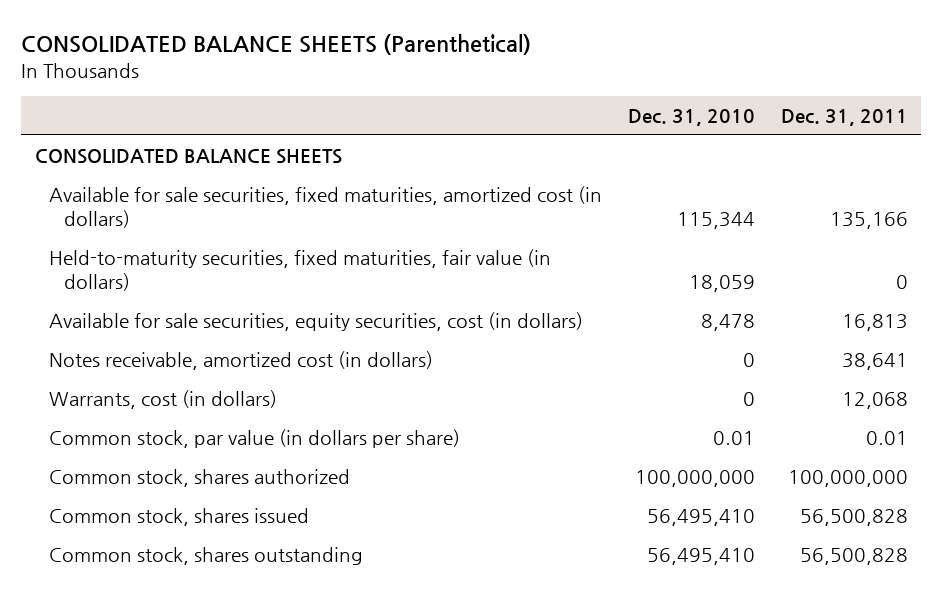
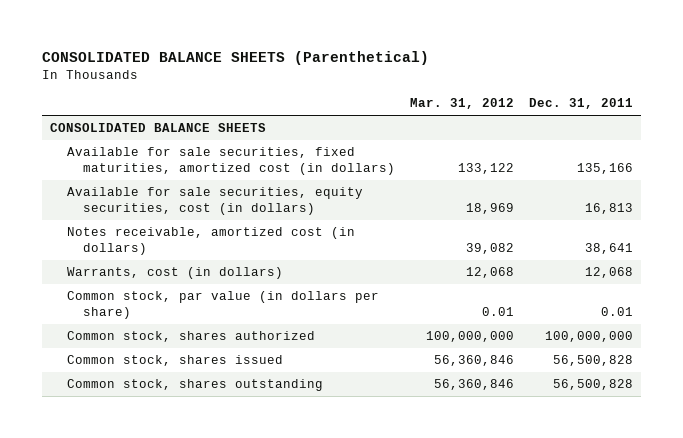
- | Dec. 31, 2010 | Dec. 31, 2011
+ | Mar. 31, 2012 | Dec. 31, 2011
- Held-to-maturity securities, fixed maturities, fair value (in dollars) | 18,059 | 0

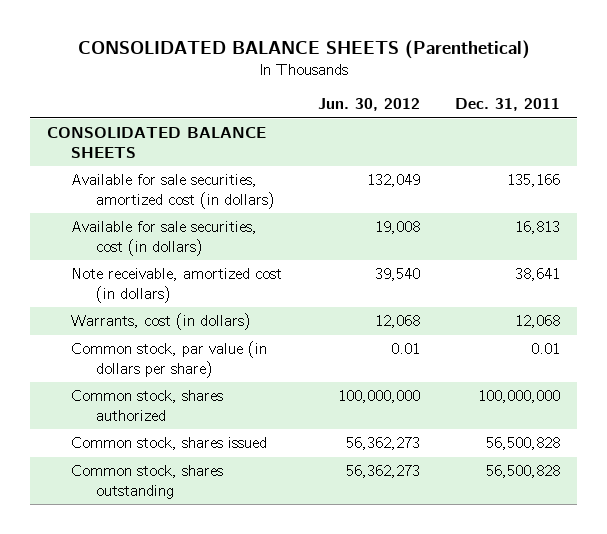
- | Mar. 31, 2012 | Dec. 31, 2011
+ | Jun. 30, 2012 | Dec. 31, 2011
- Available for sale securities, fixed maturities, amortized cost (in dollars) | 133,122 | 135,166
- Available for sale securities, equity securities, cost (in dollars) | 18,969 | 16,813
- Notes receivable, amortized cost (in dollars) | 39,082 | 38,641
+ Available for sale securities, amortized cost (in dollars) | 132,049 | 135,166
+ Available for sale securities, cost (in dollars) | 19,008 | 16,813
+ Note receivable, amortized cost (in dollars) | 39,540 | 38,641

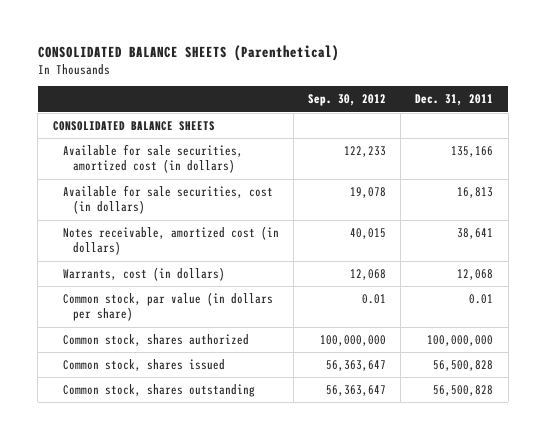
- | Jun. 30, 2012 | Dec. 31, 2011
+ | Sep. 30, 2012 | Dec. 31, 2011
- Note receivable, amortized cost (in dollars) | 39,540 | 38,641
+ Notes receivable, amortized cost (in dollars) | 40,015 | 38,641

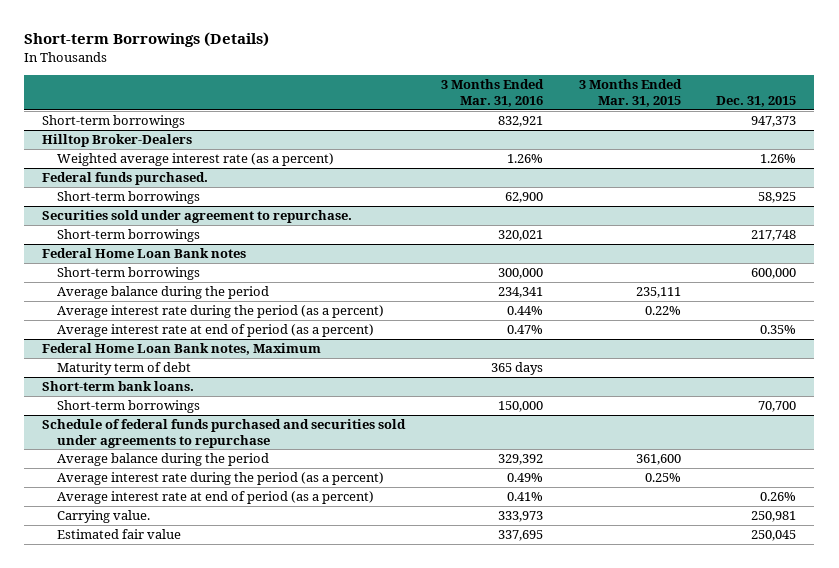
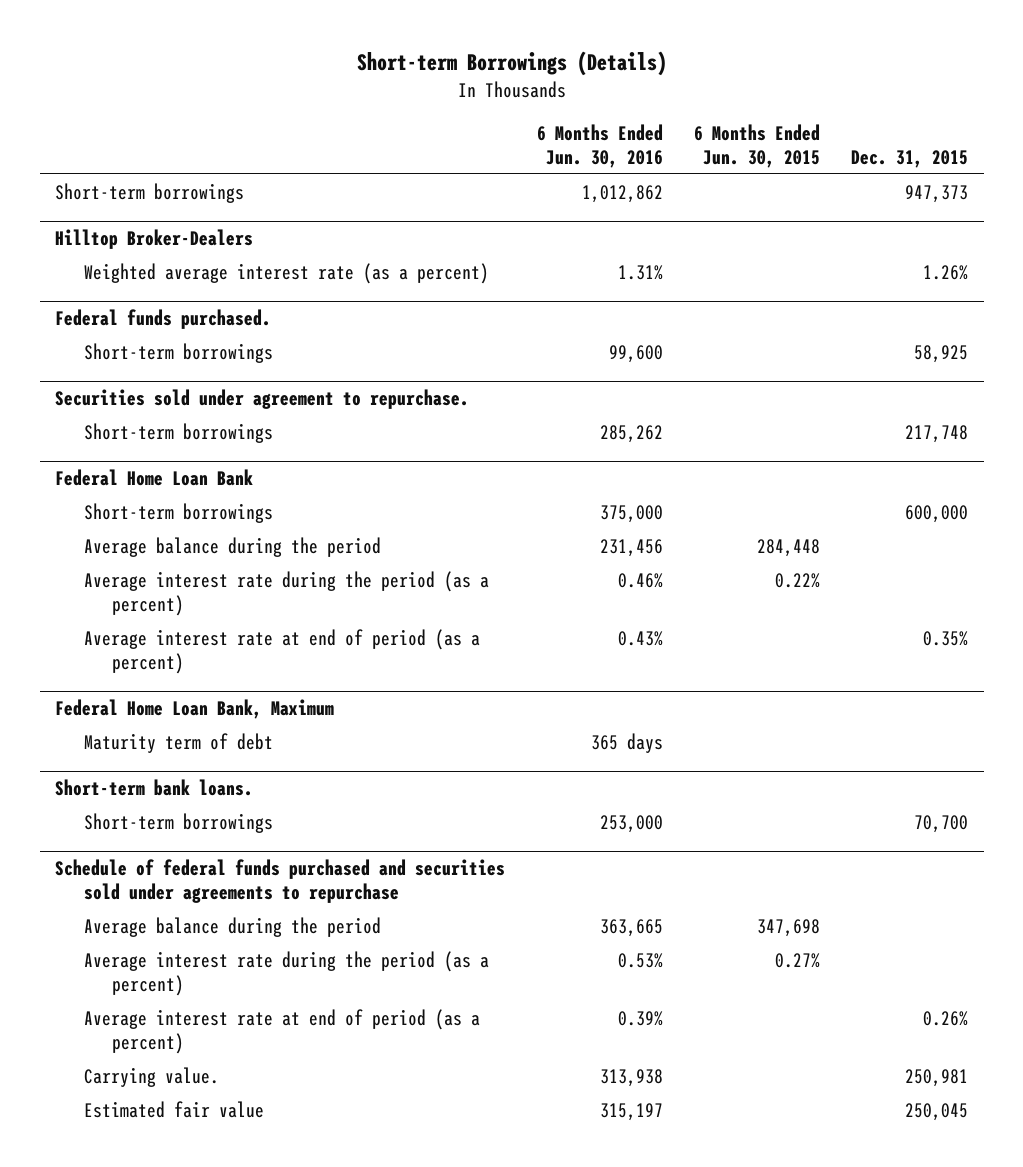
- | 3 Months Ended Mar. 31, 2016 | 3 Months Ended Mar. 31, 2015 | Dec. 31, 2015
+ | 6 Months Ended Jun. 30, 2016 | 6 Months Ended Jun. 30, 2015 | Dec. 31, 2015
- Federal Home Loan Bank notes
+ Federal Home Loan Bank
- Federal Home Loan Bank notes, Maximum
+ Federal Home Loan Bank, Maximum

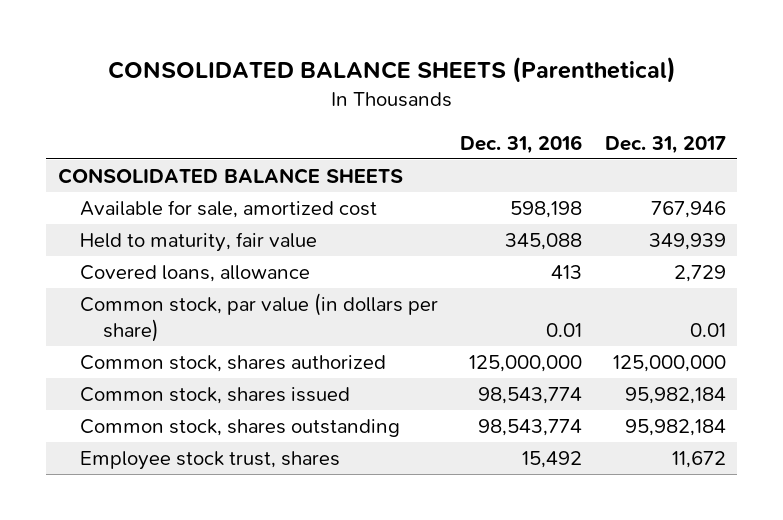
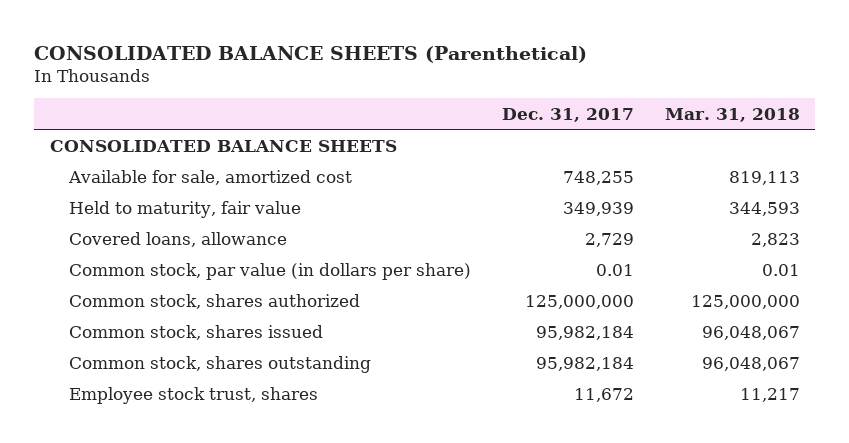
- | Dec. 31, 2016 | Dec. 31, 2017
+ | Dec. 31, 2017 | Mar. 31, 2018
- Available for sale, amortized cost | 598,198 | 767,946
+ Available for sale, amortized cost | 748,255 | 819,113

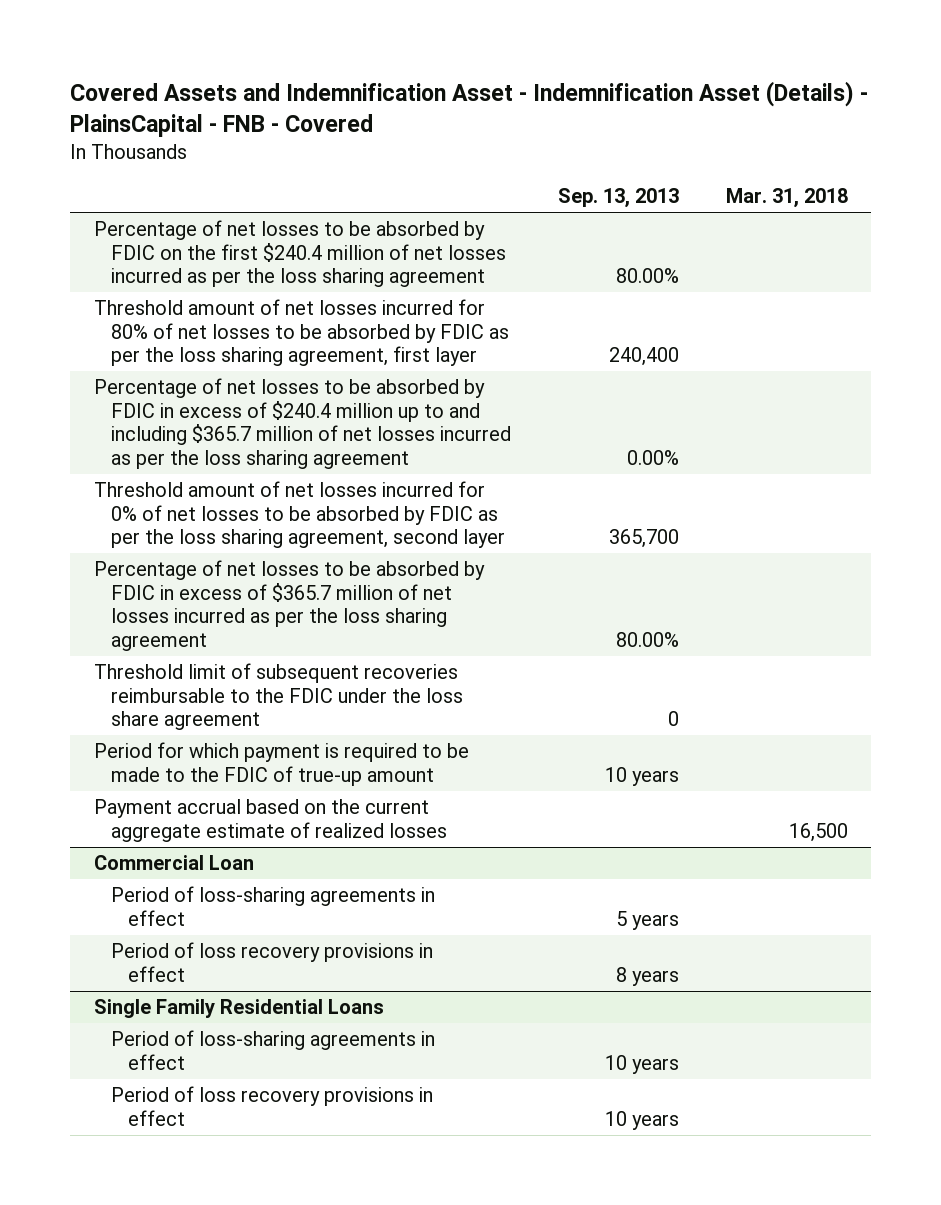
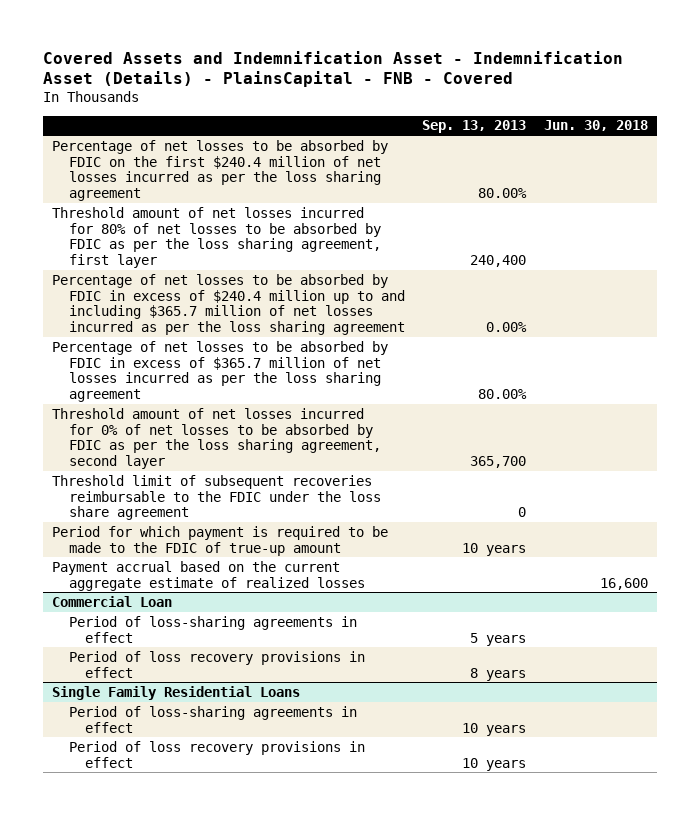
- | Sep. 13, 2013 | Mar. 31, 2018
+ | Sep. 13, 2013 | Jun. 30, 2018
moved down: Threshold amount of net losses incurred for 0% of net losses to be absorbed by FDIC as per the loss sharing agreement, second layer | 365,700 |

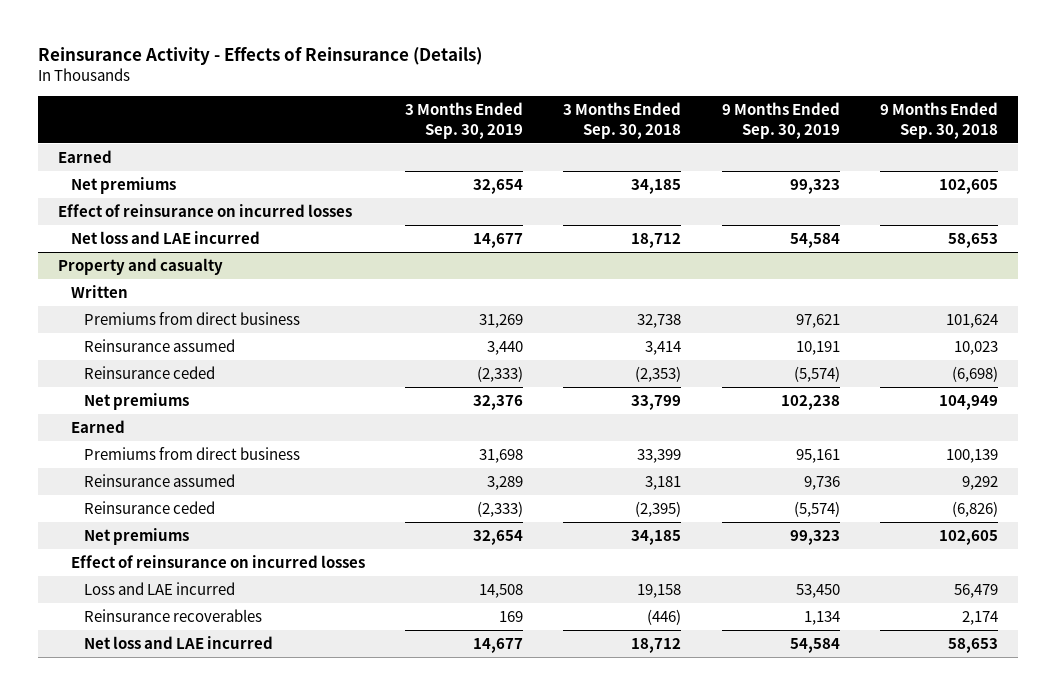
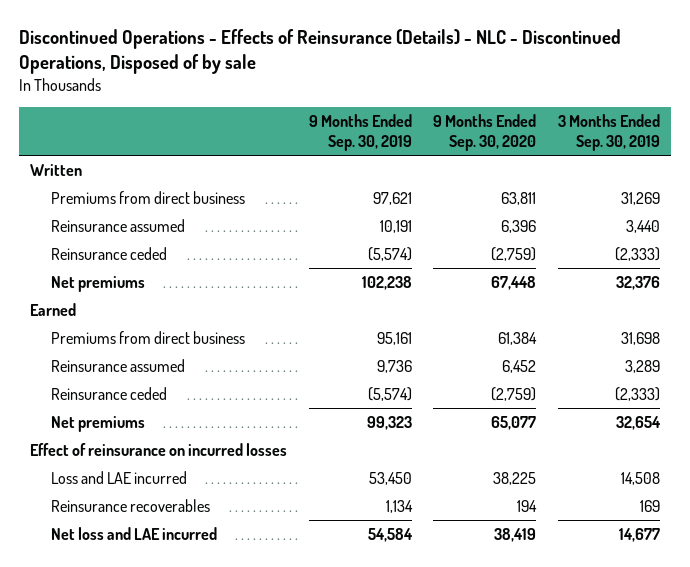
- Reinsurance Activity - Effects of Reinsurance (Details)
+ Discontinued Operations - Effects of Reinsurance (Details) - NLC - Discontinued Operations, Disposed of by sale
- | 3 Months Ended Sep. 30, 2019 | 3 Months Ended Sep. 30, 2018 | 9 Months Ended Sep. 30, 2019 | 9 Months Ended Sep. 30, 2018
+ | 9 Months Ended Sep. 30, 2019 | 9 Months Ended Sep. 30, 2020 | 3 Months Ended Sep. 30, 2019
- Earned
- Net premiums | 32,654 | 34,185 | 99,323 | 102,605
- Effect of reinsurance on incurred losses
- Net loss and LAE incurred | 14,677 | 18,712 | 54,584 | 58,653
- Property and casualty

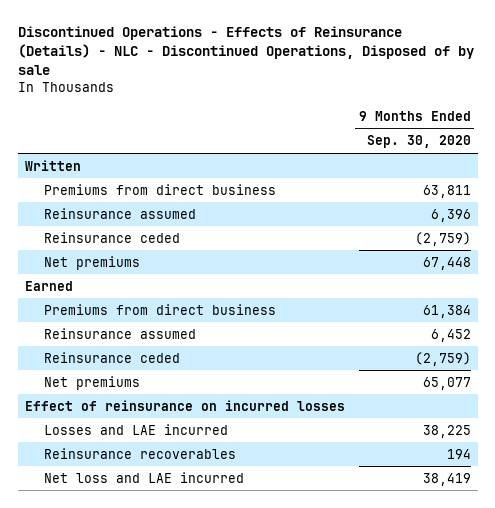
- | 9 Months Ended Sep. 30, 2019 | 9 Months Ended Sep. 30, 2020 | 3 Months Ended Sep. 30, 2019
+ | 9 Months Ended Sep. 30, 2020
- Loss and LAE incurred | 53,450 | 38,225 | 14,508
+ Losses and LAE incurred | 38,225

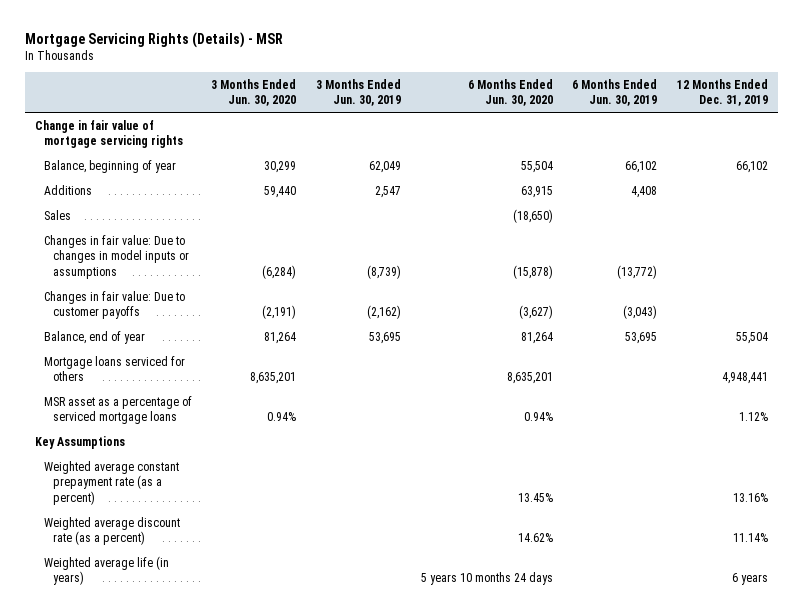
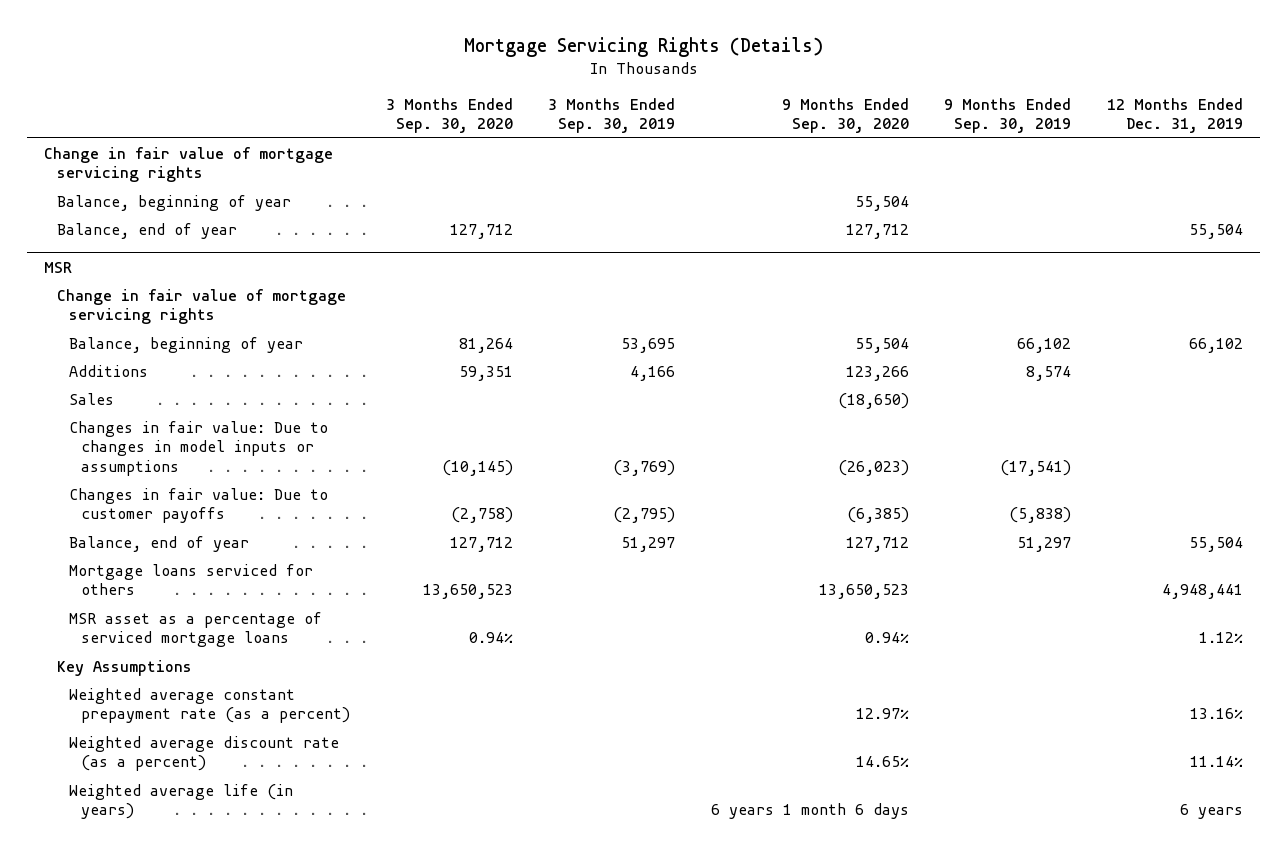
- Mortgage Servicing Rights (Details) - MSR
+ Mortgage Servicing Rights (Details)
- | 3 Months Ended Jun. 30, 2020 | 3 Months Ended Jun. 30, 2019 | 6 Months Ended Jun. 30, 2020 | 6 Months Ended Jun. 30, 2019 | 12 Months Ended Dec. 31, 2019
+ | 3 Months Ended Sep. 30, 2020 | 3 Months Ended Sep. 30, 2019 | 9 Months Ended Sep. 30, 2020 | 9 Months Ended Sep. 30, 2019 | 12 Months Ended Dec. 31, 2019
+ Balance, beginning of year | | | 55,504 | |
+ Balance, end of year | 127,712 | | 127,712 | | 55,504
+ MSR
+ Change in fair value of mortgage servicing rights

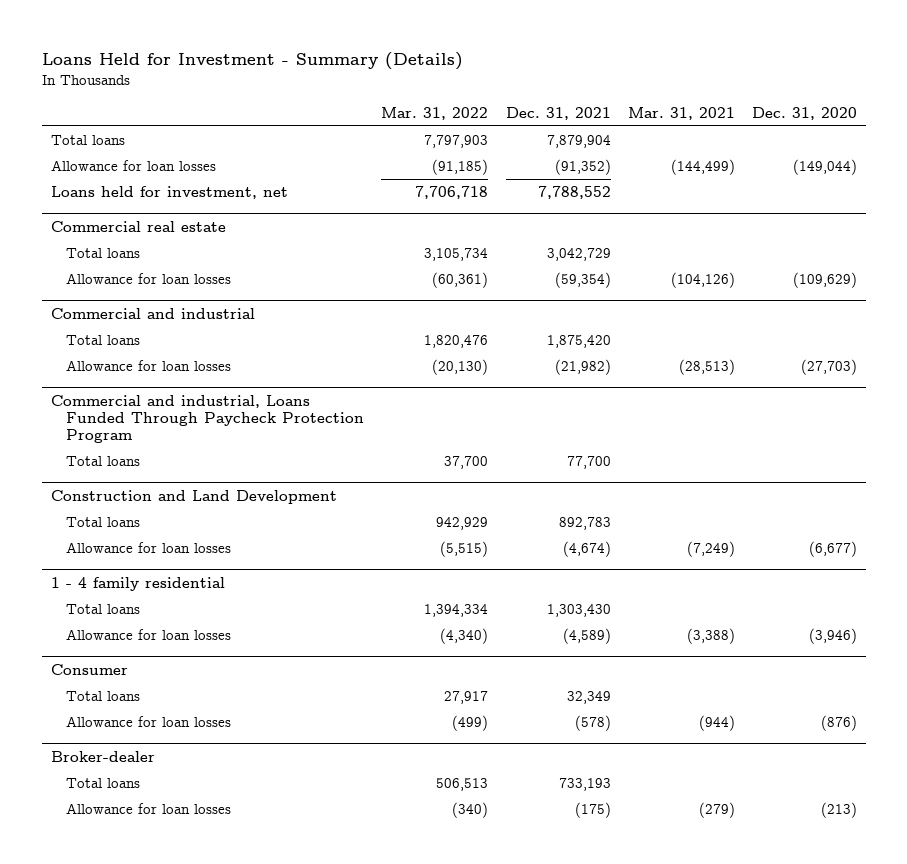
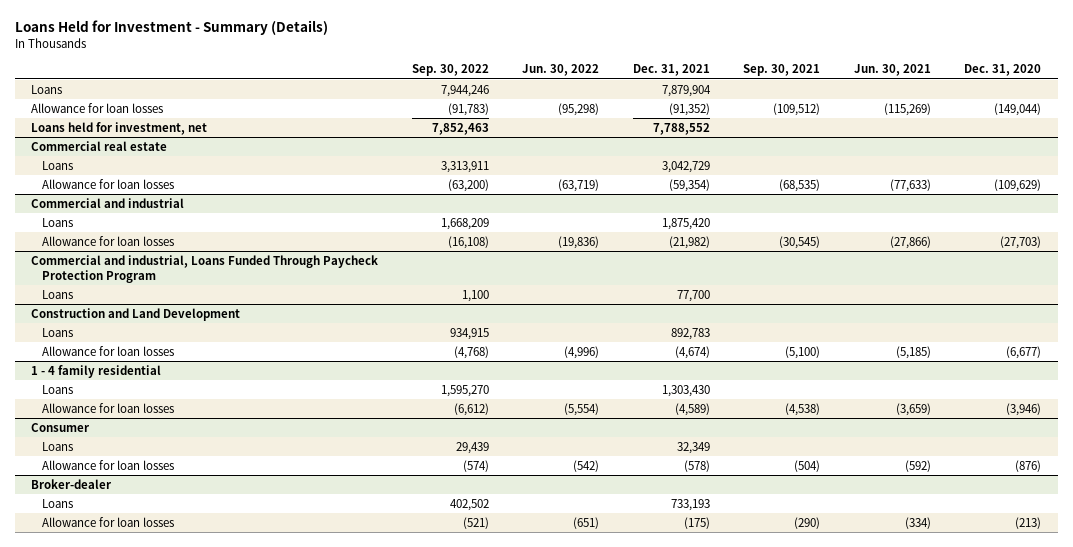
- | Mar. 31, 2022 | Dec. 31, 2021 | Mar. 31, 2021 | Dec. 31, 2020
+ | Sep. 30, 2022 | Jun. 30, 2022 | Dec. 31, 2021 | Sep. 30, 2021 | Jun. 30, 2021 | Dec. 31, 2020
- Total loans | 7,797,903 | 7,879,904 | |
+ Loans | 7,944,246 | | 7,879,904 | | |
@ Commercial real estate
- Total loans | 3,105,734 | 3,042,729 | |
+ Loans | 3,313,911 | | 3,042,729 | | |
@ Commercial and industrial
- Total loans | 1,820,476 | 1,875,420 | |
+ Loans | 1,668,209 | | 1,875,420 | | |
@ Commercial and industrial, Loans Funded Through Paycheck Protection Program
- Total loans | 37,700 | 77,700 | |
+ Loans | 1,100 | | 77,700 | | |
@ Construction and Land Development
- Total loans | 942,929 | 892,783 | |
+ Loans | 934,915 | | 892,783 | | |
@ 1 - 4 family residential
- Total loans | 1,394,334 | 1,303,430 | |
+ Loans | 1,595,270 | | 1,303,430 | | |
@ Consumer
- Total loans | 27,917 | 32,349 | |
+ Loans | 29,439 | | 32,349 | | |
@ Broker-dealer
- Total loans | 506,513 | 733,193 | |
+ Loans | 402,502 | | 733,193 | | |

